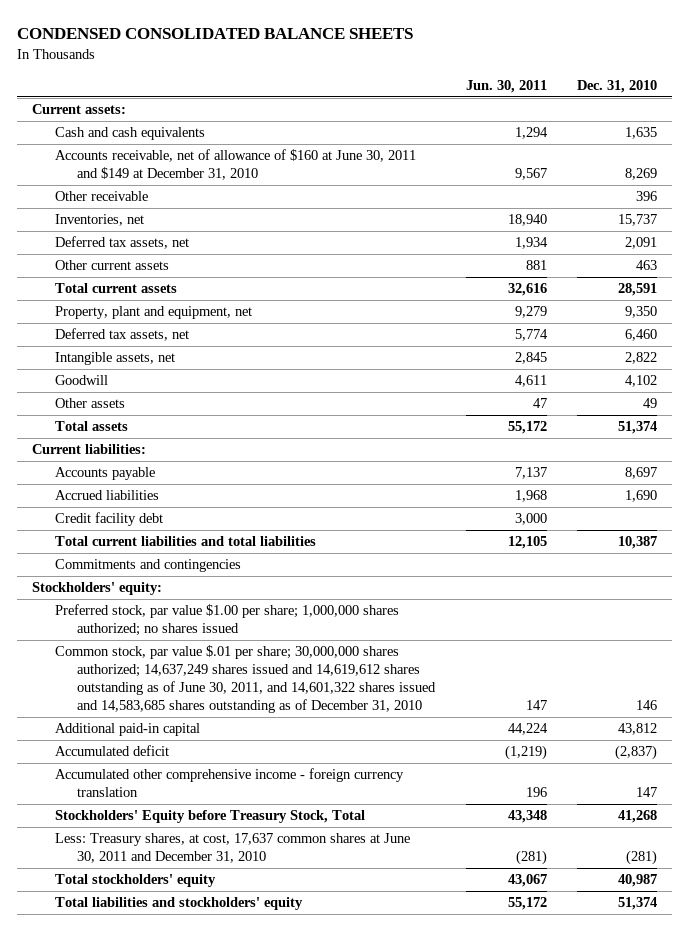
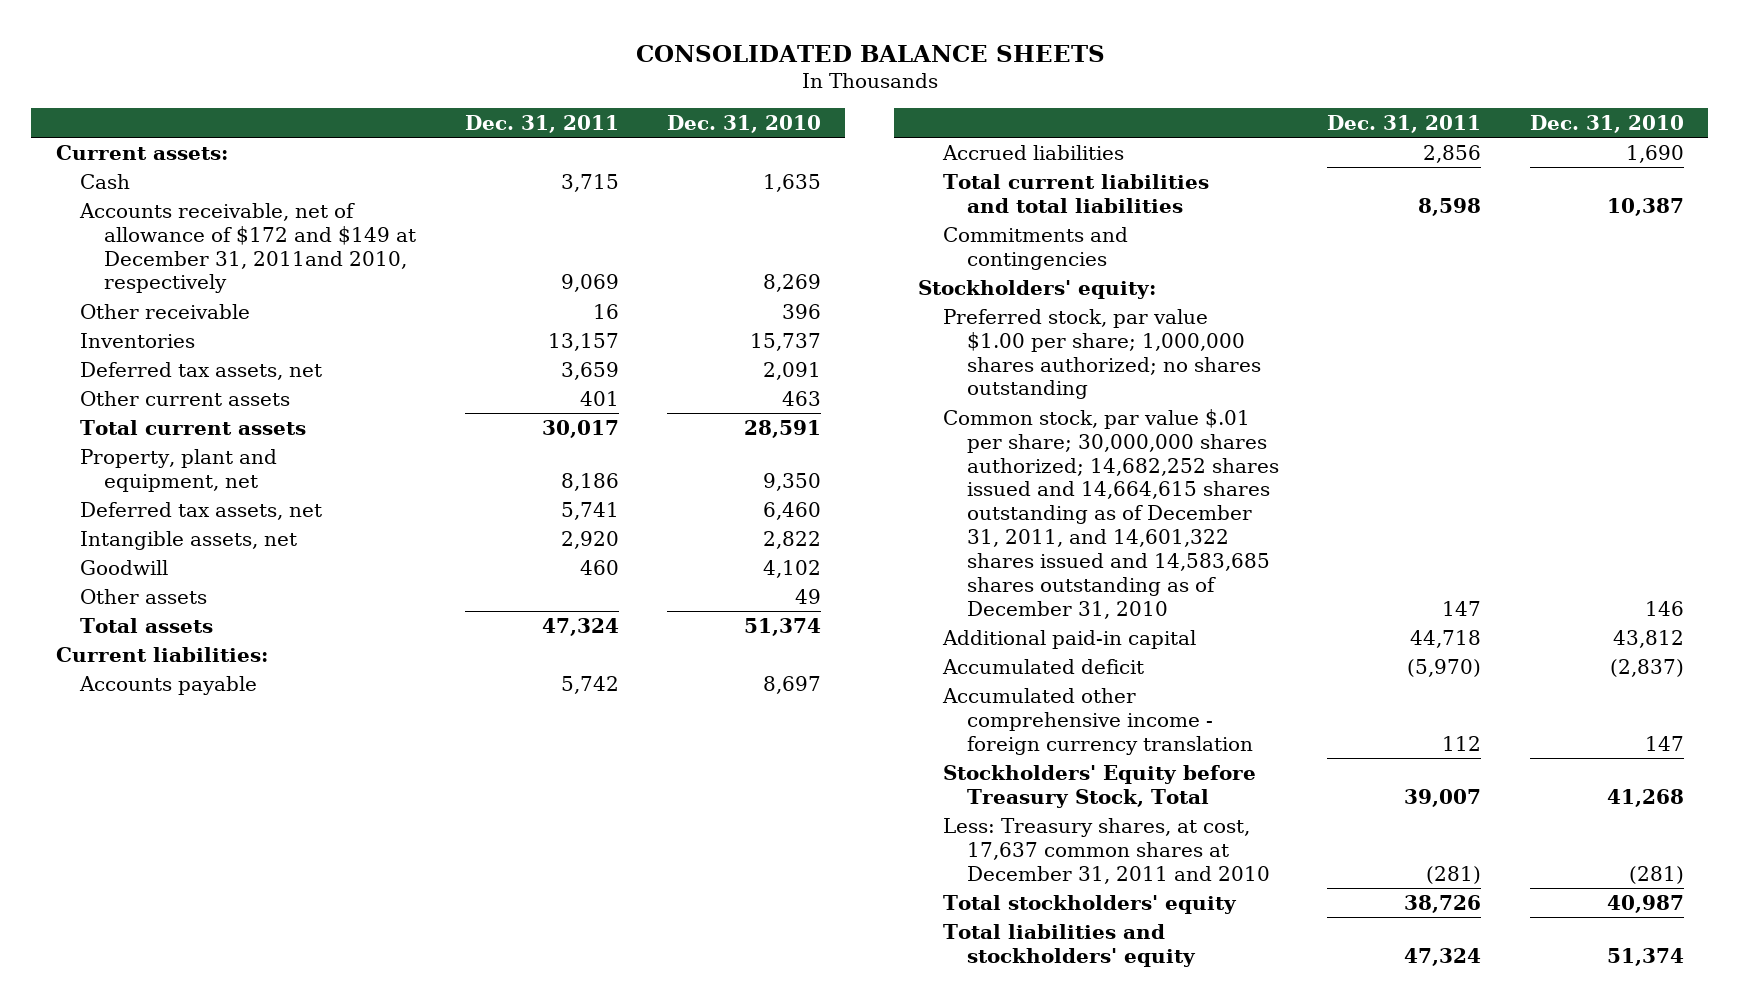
- CONDENSED CONSOLIDATED BALANCE SHEETS
+ CONSOLIDATED BALANCE SHEETS
- | Jun. 30, 2011 | Dec. 31, 2010
+ | Dec. 31, 2011 | Dec. 31, 2010
- Cash and cash equivalents | 1,294 | 1,635
- Accounts receivable, net of allowance of $160 at June 30, 2011 and $149 at December 31, 2010 | 9,567 | 8,269
+ Cash | 3,715 | 1,635
+ Accounts receivable, net of allowance of $172 and $149 at December 31, 2011and 2010, respectively | 9,069 | 8,269
- Inventories, net | 18,940 | 15,737
+ Inventories | 13,157 | 15,737
- Credit facility debt | 3,000 |
- Preferred stock, par value $1.00 per share; 1,000,000 shares authorized; no shares issued
- Common stock, par value $.01 per share; 30,000,000 shares authorized; 14,637,249 shares issued and 14,619,612 shares outstanding as of June 30, 2011, and 14,601,322 shares issued and 14,583,685 shares outstanding as of December 31, 2010 | 147 | 146
+ Preferred stock, par value $1.00 per share; 1,000,000 shares authorized; no shares outstanding
+ Common stock, par value $.01 per share; 30,000,000 shares authorized; 14,682,252 shares issued and 14,664,615 shares outstanding as of December 31, 2011, and 14,601,322 shares issued and 14,583,685 shares outstanding as of December 31, 2010 | 147 | 146
- Less: Treasury shares, at cost, 17,637 common shares at June 30, 2011 and December 31, 2010 | (281) | (281)
+ Less: Treasury shares, at cost, 17,637 common shares at December 31, 2011 and 2010 | (281) | (281)

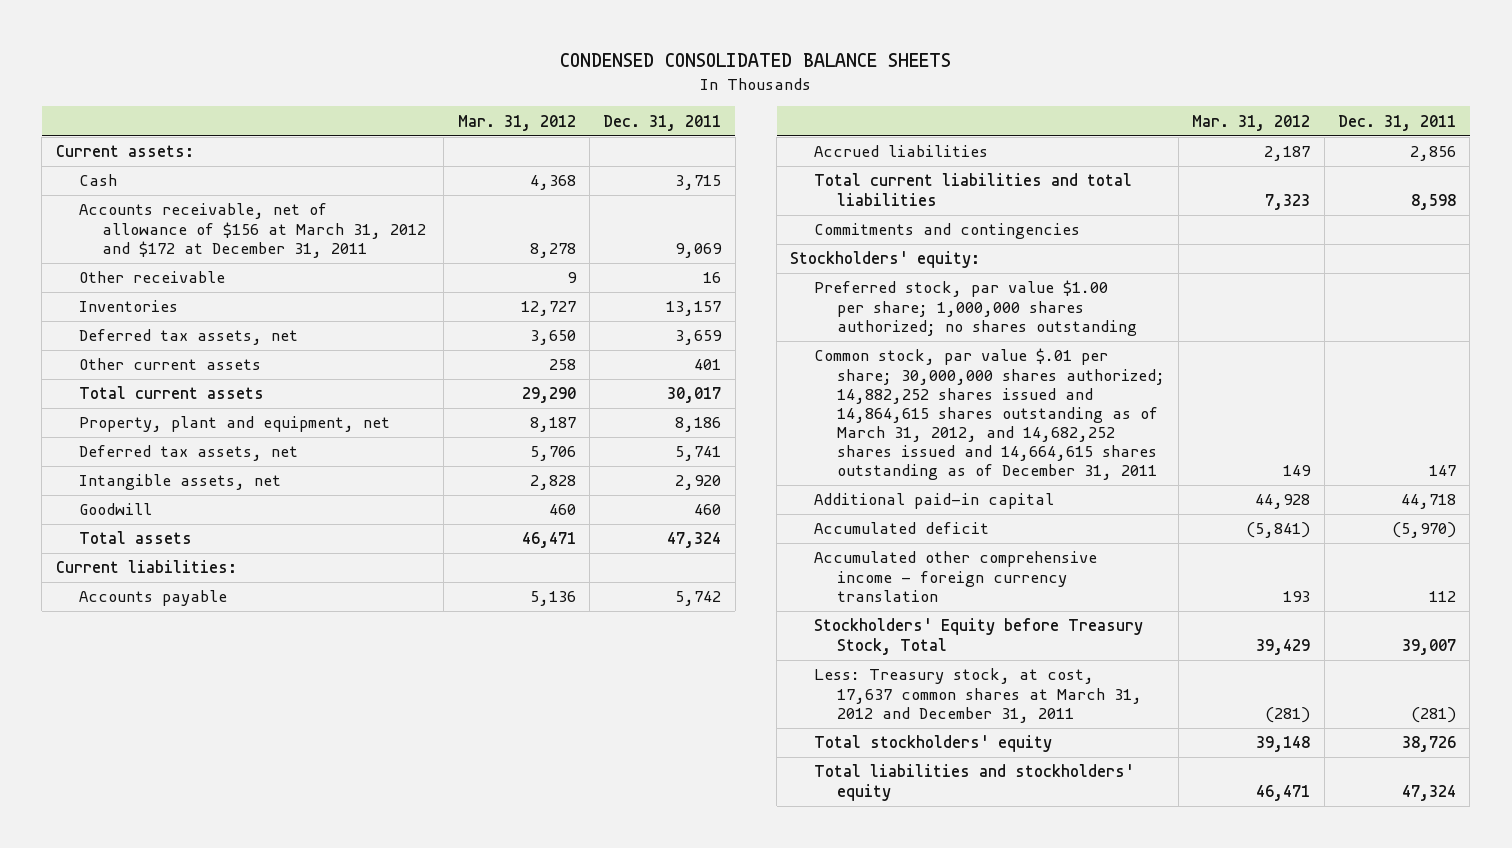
- CONSOLIDATED BALANCE SHEETS
+ CONDENSED CONSOLIDATED BALANCE SHEETS
- | Dec. 31, 2011 | Dec. 31, 2010
+ | Mar. 31, 2012 | Dec. 31, 2011
- Accounts receivable, net of allowance of $172 and $149 at December 31, 2011and 2010, respectively | 9,069 | 8,269
+ Accounts receivable, net of allowance of $156 at March 31, 2012 and $172 at December 31, 2011 | 8,278 | 9,069
- Other assets | | 49
- Common stock, par value $.01 per share; 30,000,000 shares authorized; 14,682,252 shares issued and 14,664,615 shares outstanding as of December 31, 2011, and 14,601,322 shares issued and 14,583,685 shares outstanding as of December 31, 2010 | 147 | 146
+ Common stock, par value $.01 per share; 30,000,000 shares authorized; 14,882,252 shares issued and 14,864,615 shares outstanding as of March 31, 2012, and 14,682,252 shares issued and 14,664,615 shares outstanding as of December 31, 2011 | 149 | 147
- Less: Treasury shares, at cost, 17,637 common shares at December 31, 2011 and 2010 | (281) | (281)
+ Less: Treasury stock, at cost, 17,637 common shares at March 31, 2012 and December 31, 2011 | (281) | (281)

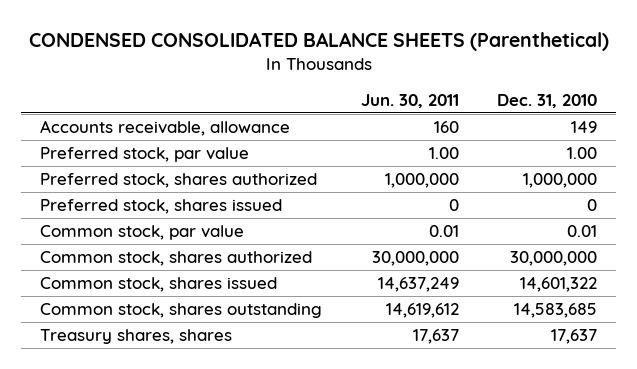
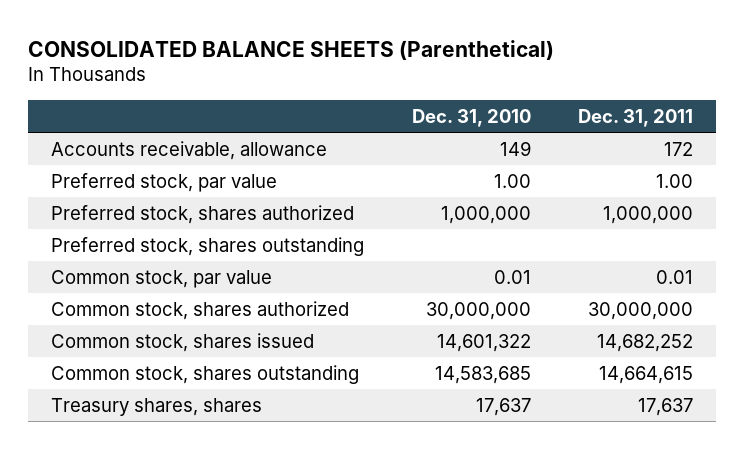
- CONDENSED CONSOLIDATED BALANCE SHEETS (Parenthetical)
+ CONSOLIDATED BALANCE SHEETS (Parenthetical)
- | Jun. 30, 2011 | Dec. 31, 2010
+ | Dec. 31, 2010 | Dec. 31, 2011
- Preferred stock, shares issued | 0 | 0
+ Preferred stock, shares outstanding

